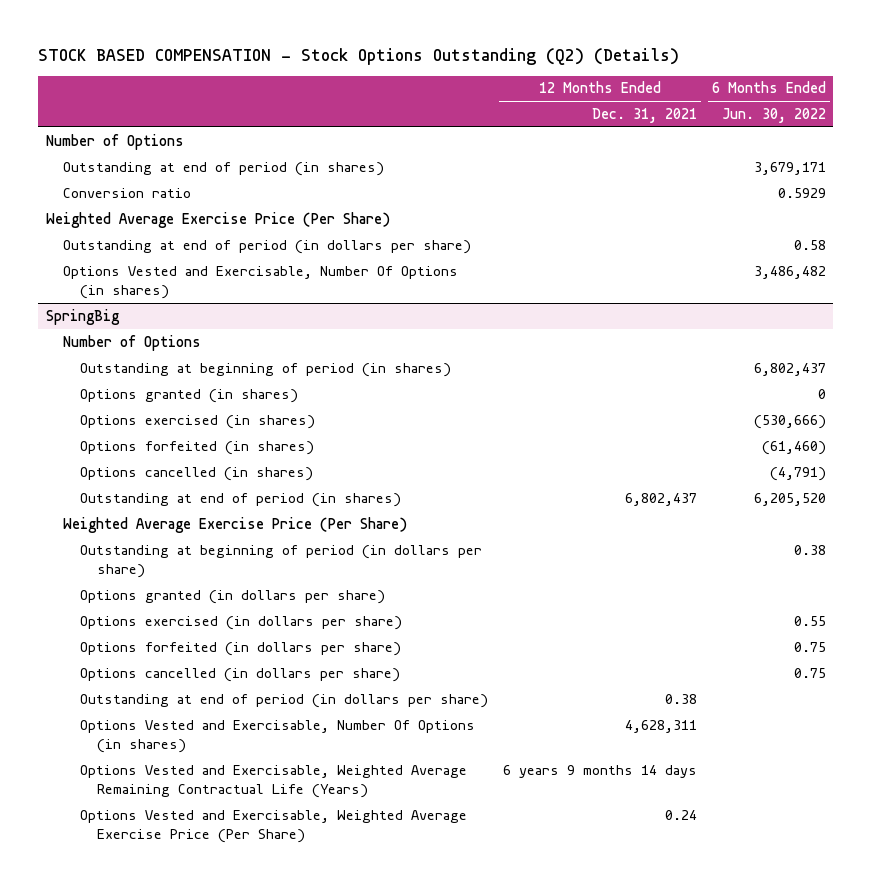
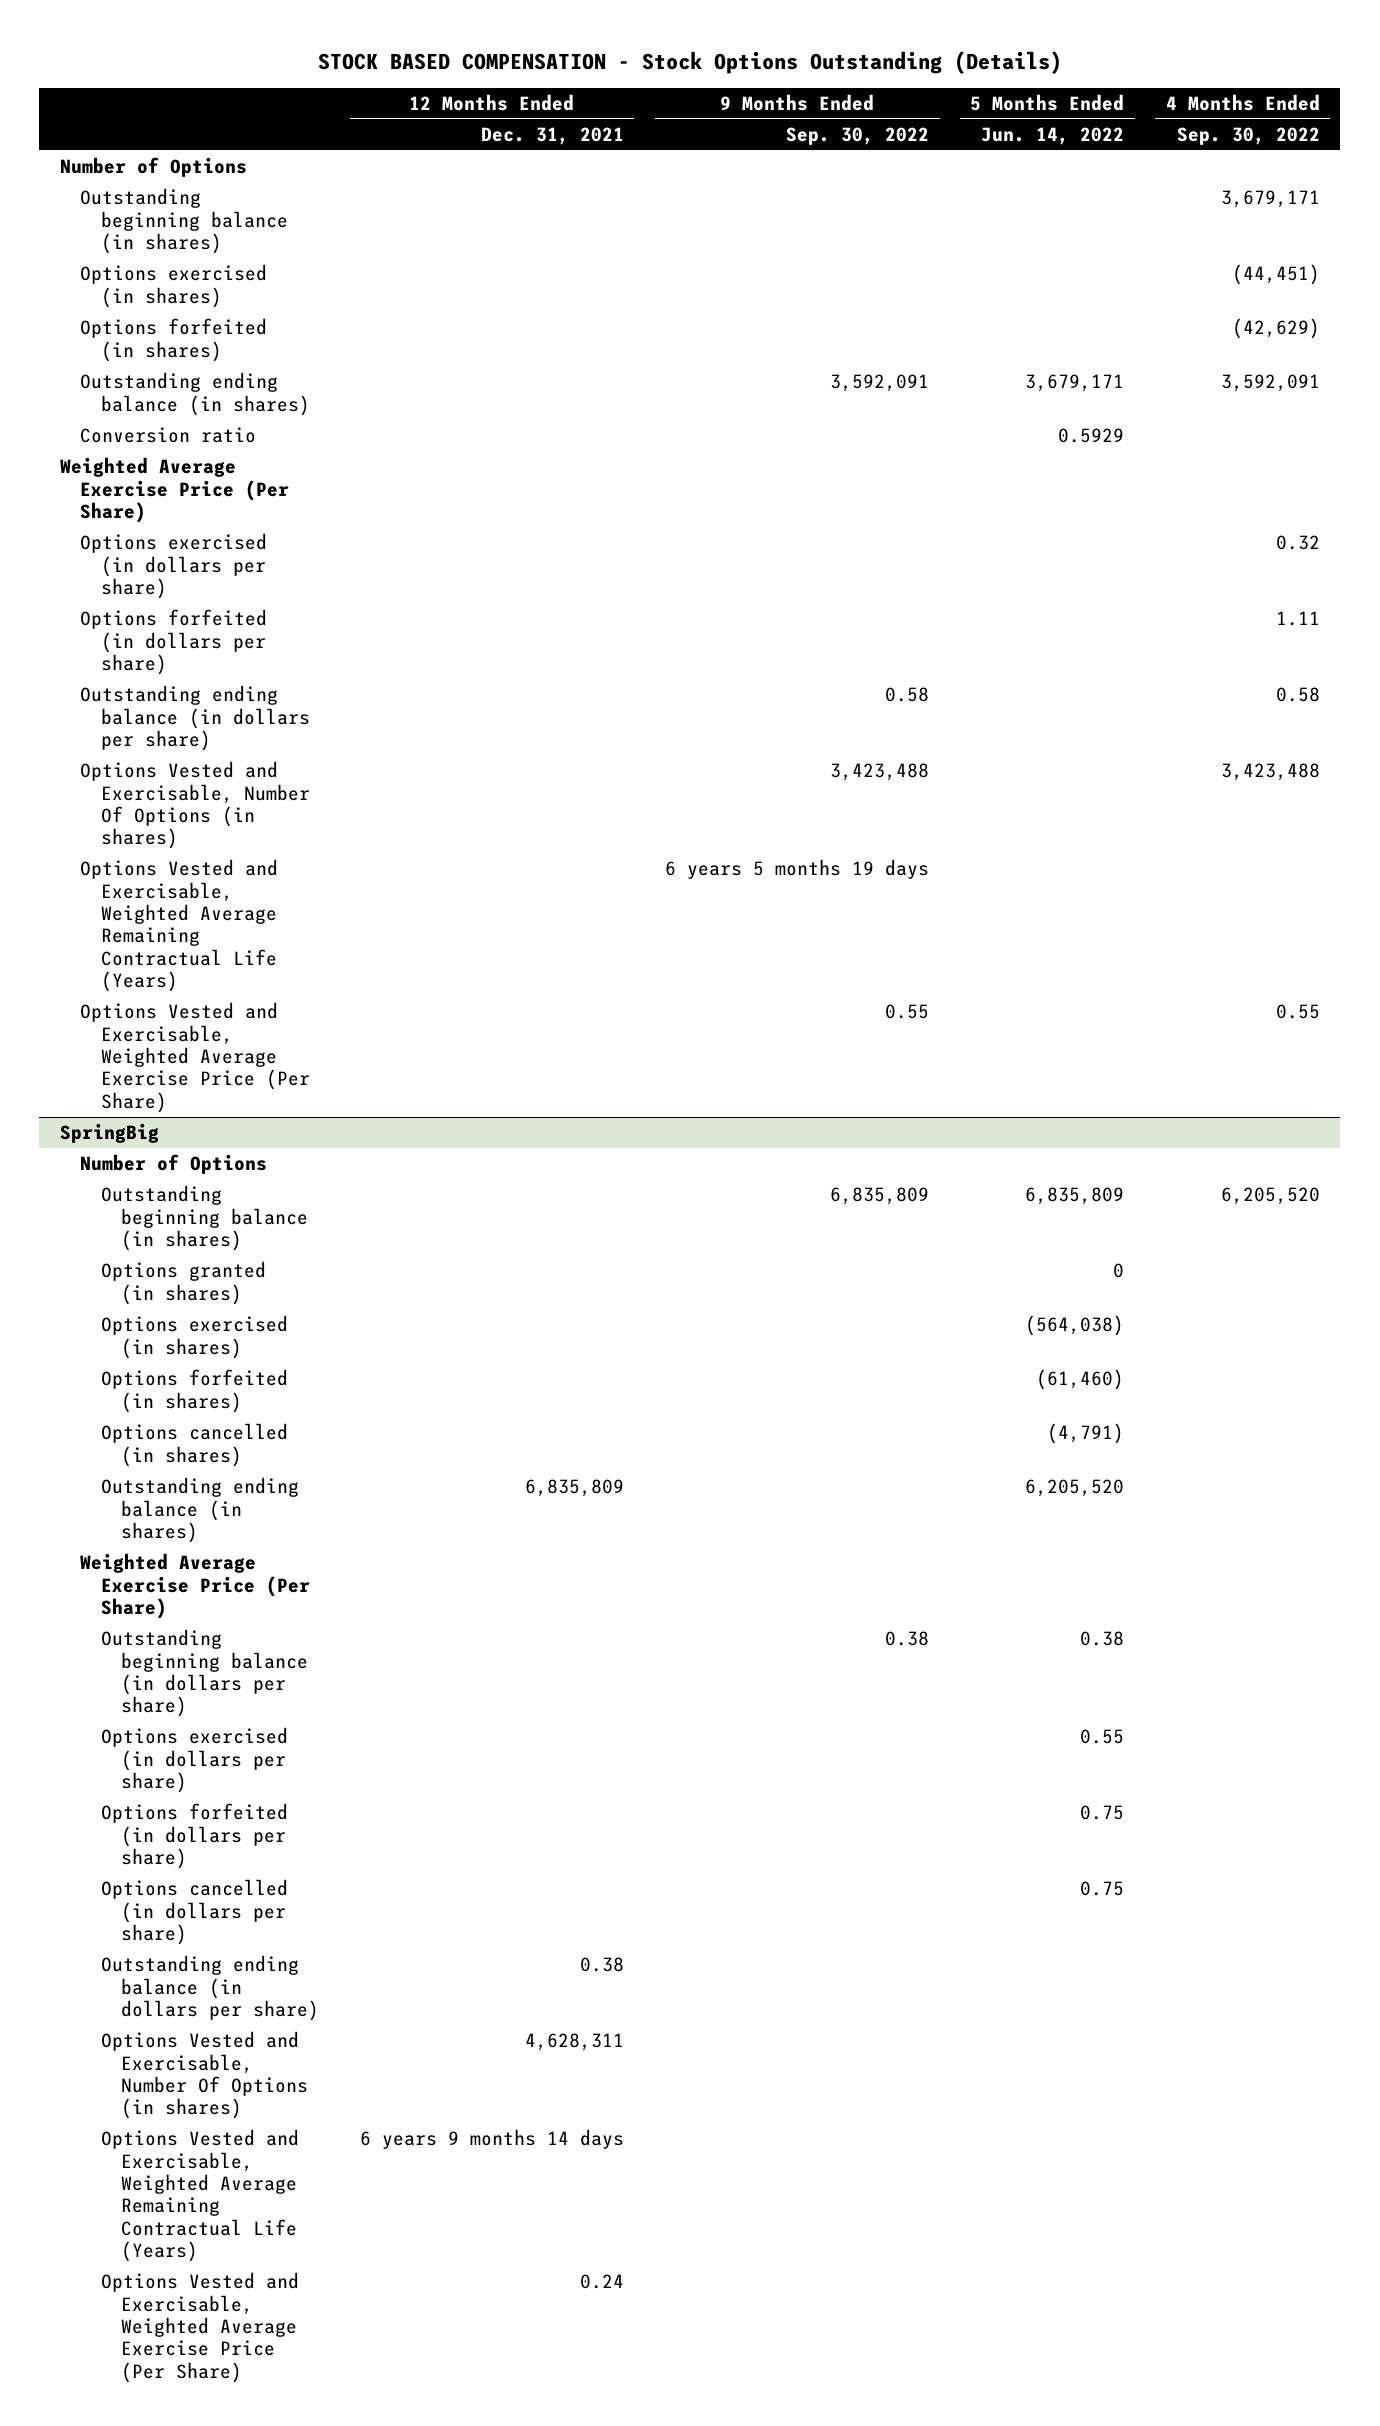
- STOCK BASED COMPENSATION - Stock Options Outstanding (Q2) (Details)
+ STOCK BASED COMPENSATION - Stock Options Outstanding (Details)
- | 12 Months Ended Dec. 31, 2021 | 6 Months Ended Jun. 30, 2022
+ | 12 Months Ended Dec. 31, 2021 | 9 Months Ended Sep. 30, 2022 | 5 Months Ended Jun. 14, 2022 | 4 Months Ended Sep. 30, 2022
- Outstanding at end of period (in shares) | | 3,679,171
+ Outstanding beginning balance (in shares) | | | | 3,679,171
+ Options exercised (in shares) | | | | (44,451)
+ Options forfeited (in shares) | | | | (42,629)
+ Outstanding ending balance (in shares) | | 3,592,091 | 3,679,171 | 3,592,091
- Outstanding at end of period (in dollars per share) | | 0.58
+ Options exercised (in dollars per share) | | | | 0.32
+ Options forfeited (in dollars per share) | | | | 1.11
+ Outstanding ending balance (in dollars per share) | | 0.58 | | 0.58
+ Options Vested and Exercisable, Weighted Average Remaining Contractual Life (Years) | | 6 years 5 months 19 days | |
+ Options Vested and Exercisable, Weighted Average Exercise Price (Per Share) | | 0.55 | | 0.55
@ SpringBig
- Outstanding at beginning of period (in shares) | | 6,802,437
+ Outstanding beginning balance (in shares) | | 6,835,809 | 6,835,809 | 6,205,520
- Outstanding at end of period (in shares) | 6,802,437 | 6,205,520
+ Outstanding ending balance (in shares) | 6,835,809 | | 6,205,520 |
- Outstanding at beginning of period (in dollars per share) | | 0.38
- Options granted (in dollars per share)
+ Outstanding beginning balance (in dollars per share) | | 0.38 | 0.38 |
- Outstanding at end of period (in dollars per share) | 0.38 |
+ Outstanding ending balance (in dollars per share) | 0.38 | | |

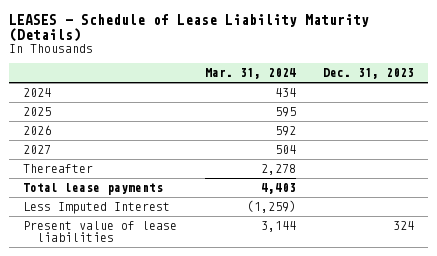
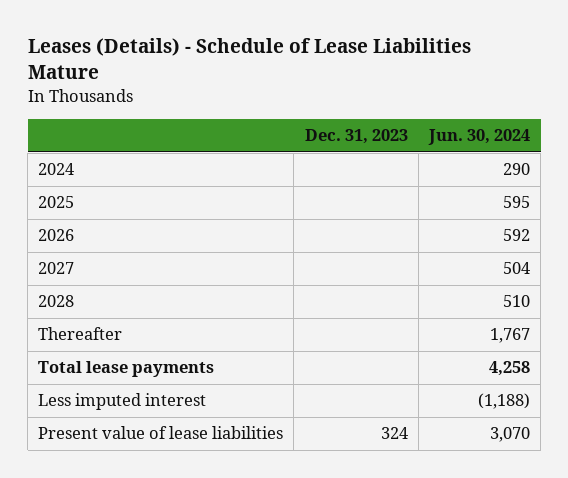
- LEASES - Schedule of Lease Liability Maturity (Details)
+ Leases (Details) - Schedule of Lease Liabilities Mature
- | Mar. 31, 2024 | Dec. 31, 2023
+ | Dec. 31, 2023 | Jun. 30, 2024
+ 2028 | | 510
- Less Imputed Interest | (1,259) |
+ Less imputed interest | | (1,188)

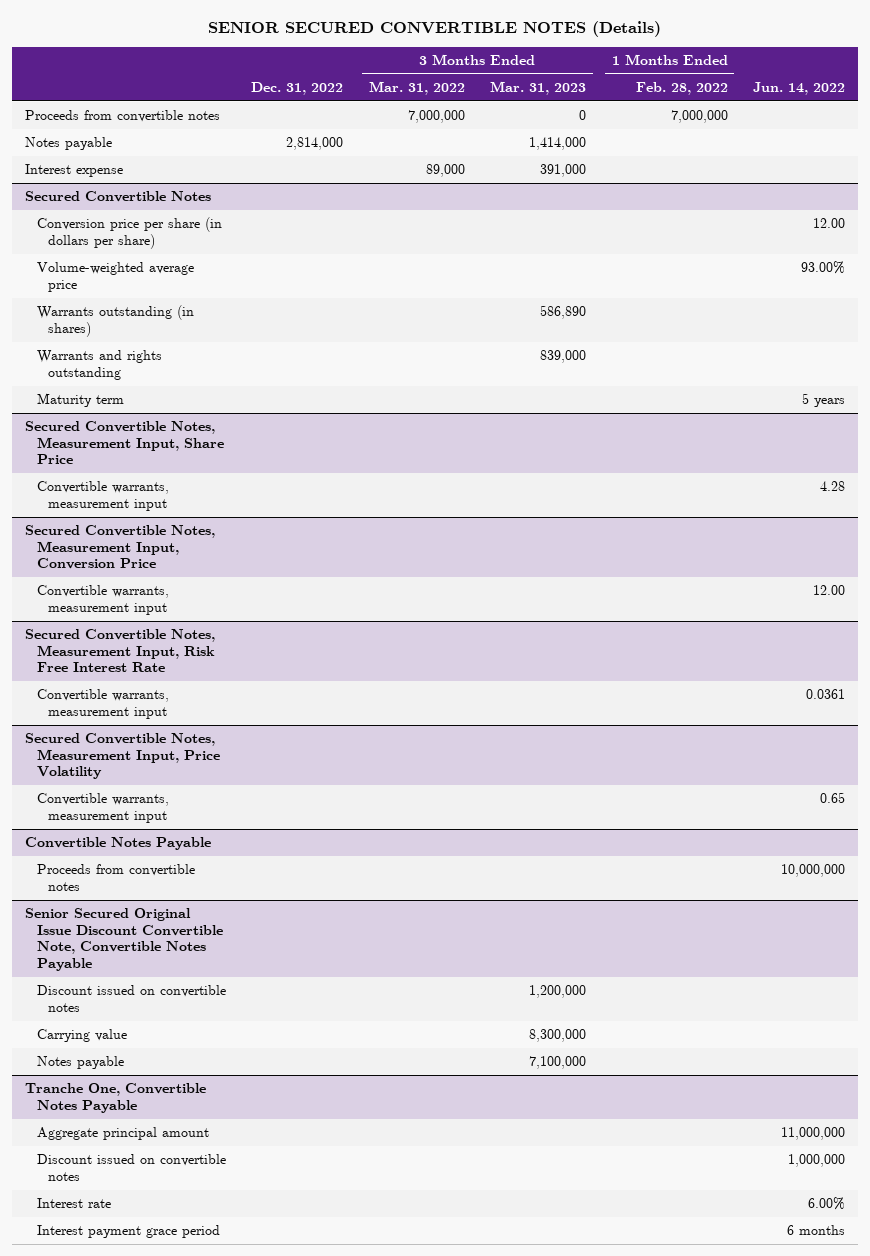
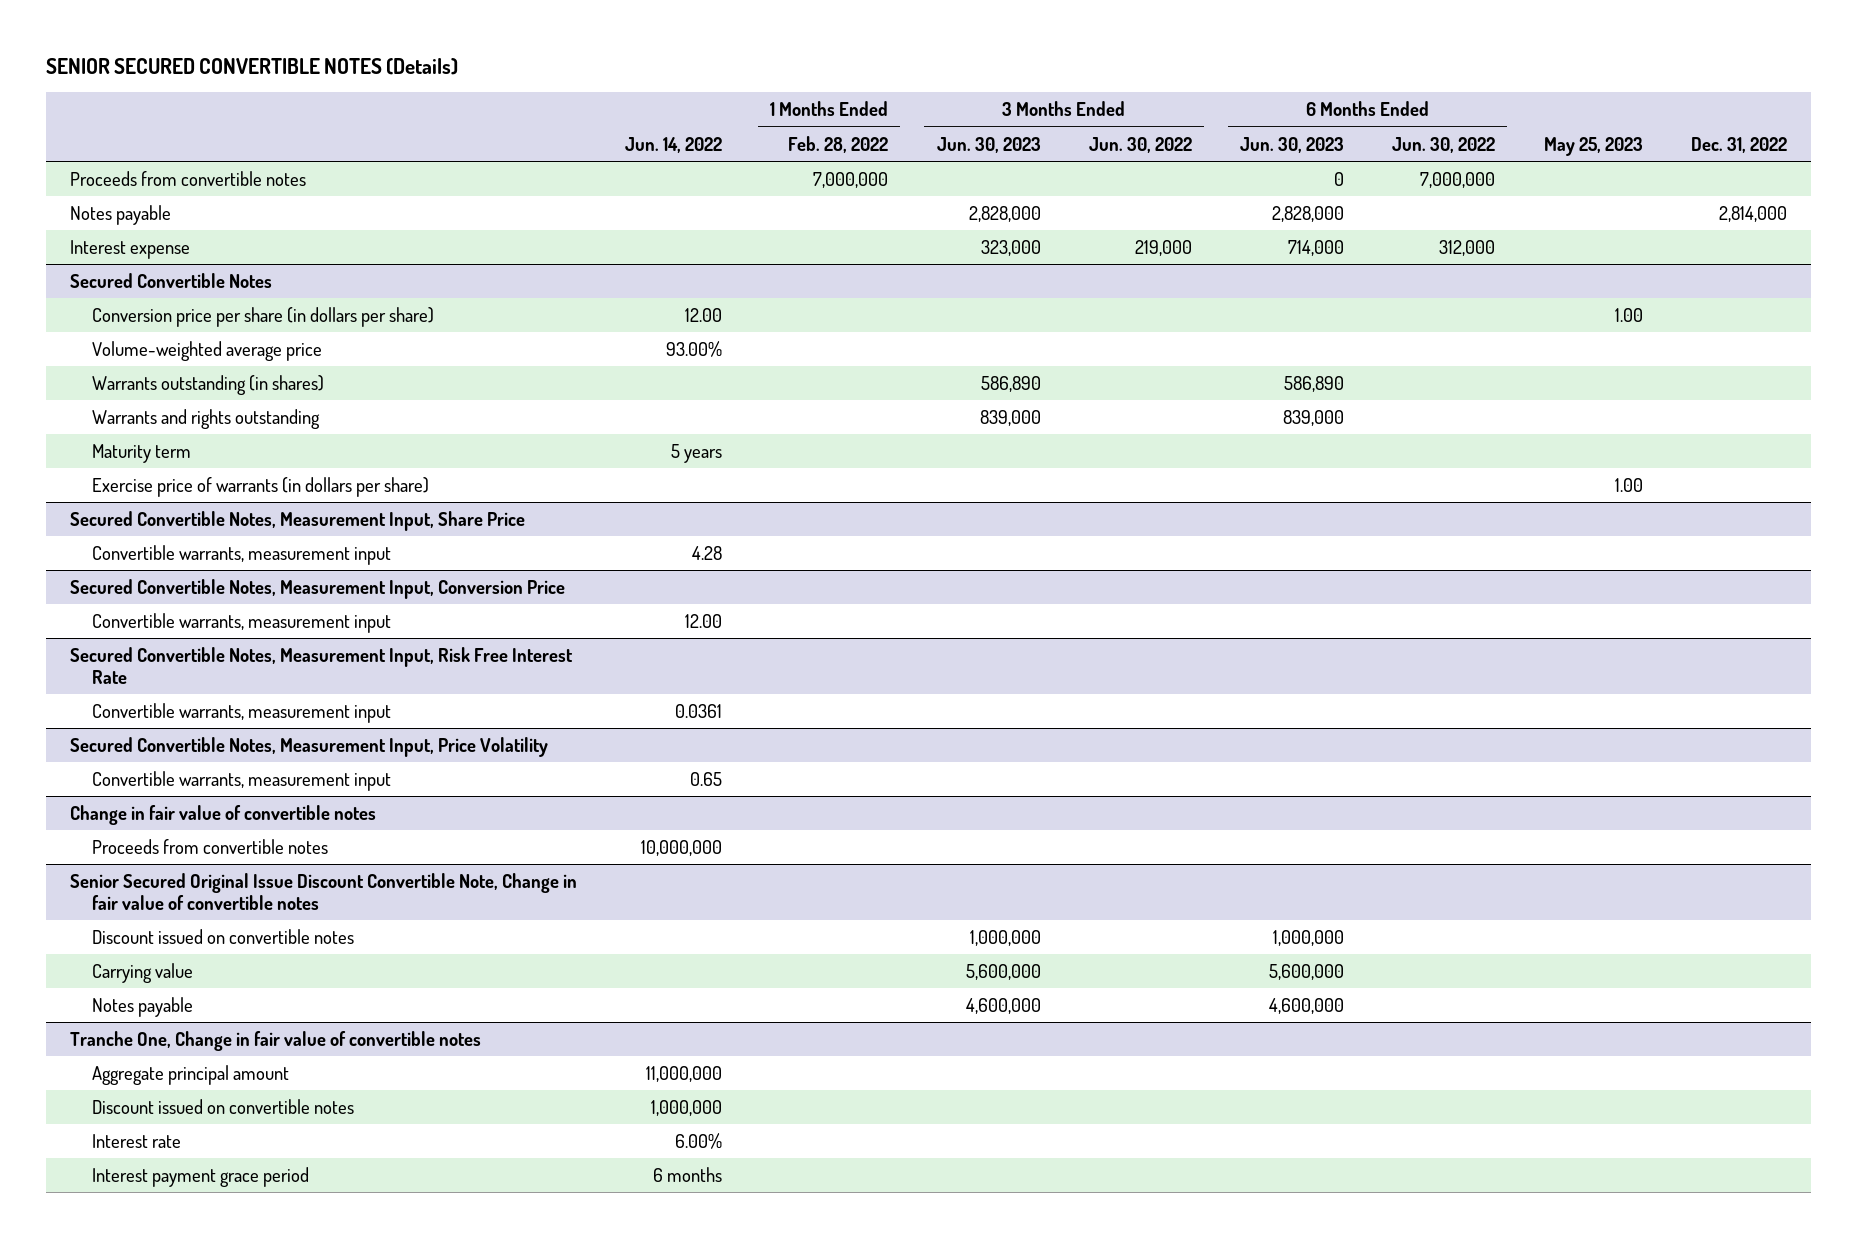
- | Dec. 31, 2022 | 3 Months Ended Mar. 31, 2022 | 3 Months Ended Mar. 31, 2023 | 1 Months Ended Feb. 28, 2022 | Jun. 14, 2022
+ | Jun. 14, 2022 | 1 Months Ended Feb. 28, 2022 | 3 Months Ended Jun. 30, 2023 | 3 Months Ended Jun. 30, 2022 | 6 Months Ended Jun. 30, 2023 | 6 Months Ended Jun. 30, 2022 | May 25, 2023 | Dec. 31, 2022
@ Secured Convertible Notes
+ Exercise price of warrants (in dollars per share) | | | | | | | 1.00 |
- Convertible Notes Payable
+ Change in fair value of convertible notes
- Senior Secured Original Issue Discount Convertible Note, Convertible Notes Payable
+ Senior Secured Original Issue Discount Convertible Note, Change in fair value of convertible notes
- Tranche One, Convertible Notes Payable
+ Tranche One, Change in fair value of convertible notes

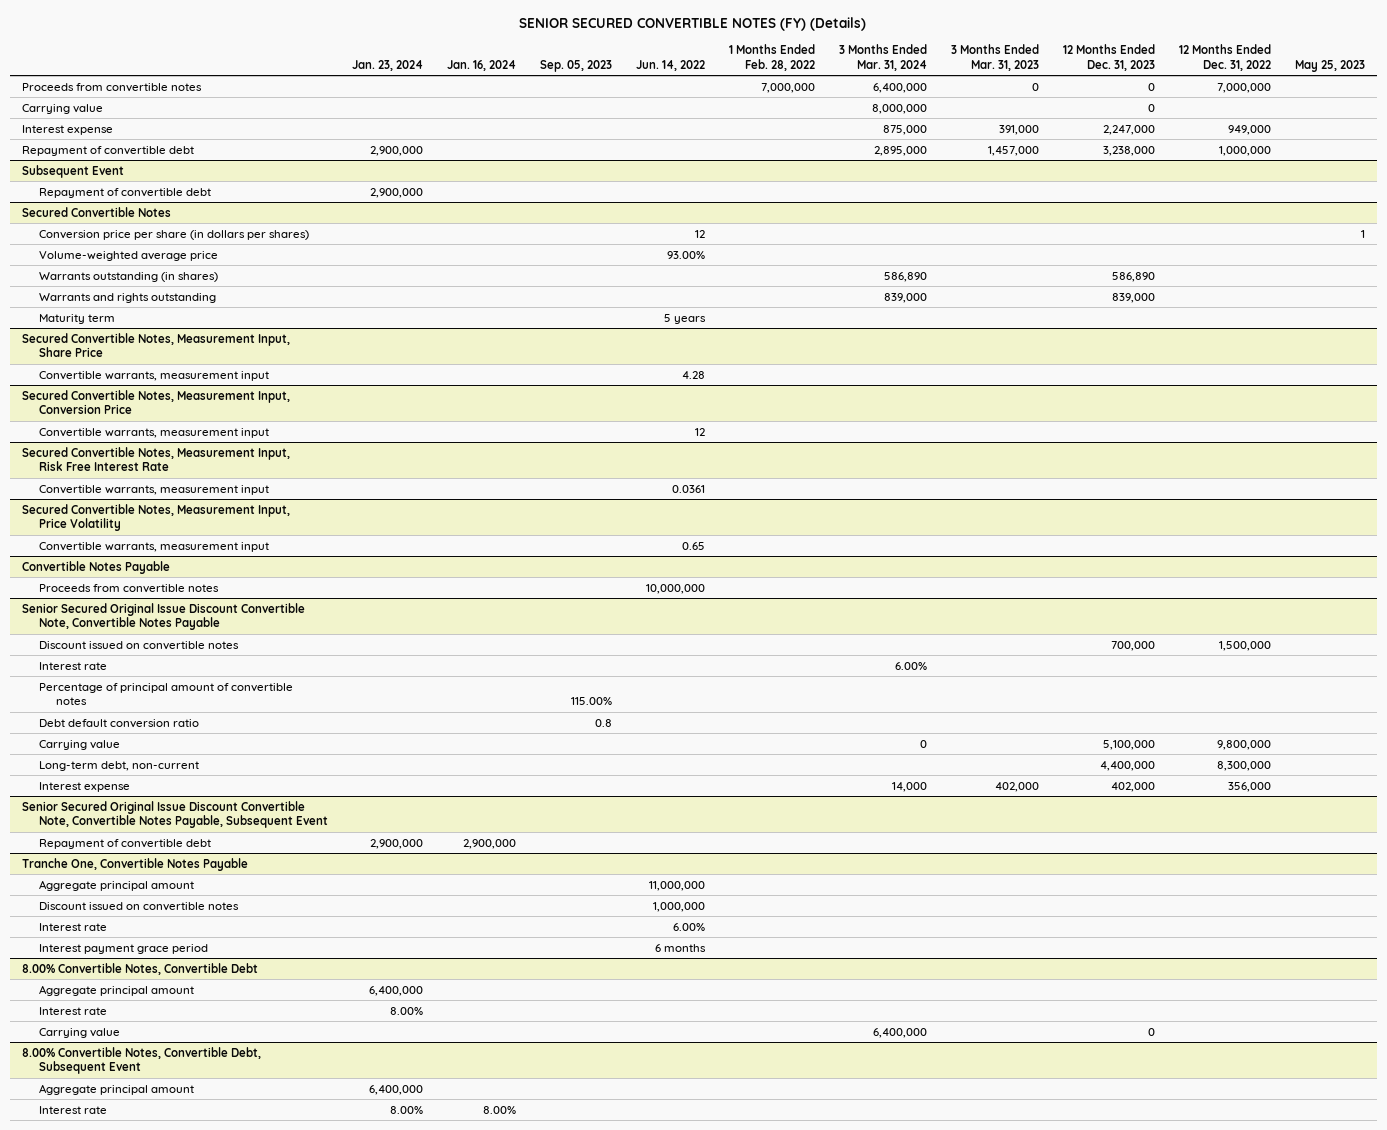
- SENIOR SECURED CONVERTIBLE NOTES (Details)
+ SENIOR SECURED CONVERTIBLE NOTES (FY) (Details)
- | Jun. 14, 2022 | 1 Months Ended Feb. 28, 2022 | 3 Months Ended Jun. 30, 2023 | 3 Months Ended Jun. 30, 2022 | 6 Months Ended Jun. 30, 2023 | 6 Months Ended Jun. 30, 2022 | May 25, 2023 | Dec. 31, 2022
+ | Jan. 23, 2024 | Jan. 16, 2024 | Sep. 05, 2023 | Jun. 14, 2022 | 1 Months Ended Feb. 28, 2022 | 3 Months Ended Mar. 31, 2024 | 3 Months Ended Mar. 31, 2023 | 12 Months Ended Dec. 31, 2023 | 12 Months Ended Dec. 31, 2022 | May 25, 2023
- Notes payable | | | 2,828,000 | | 2,828,000 | | | 2,814,000
+ Carrying value | | | | | | 8,000,000 | | 0 | |
+ Repayment of convertible debt | 2,900,000 | | | | | 2,895,000 | 1,457,000 | 3,238,000 | 1,000,000 |
+ Subsequent Event
+ Repayment of convertible debt | 2,900,000 | | | | | | | | |
@ Secured Convertible Notes
- Conversion price per share (in dollars per share) | 12.00 | | | | | | 1.00 |
+ Conversion price per share (in dollars per shares) | | | | 12 | | | | | | 1
- Exercise price of warrants (in dollars per share) | | | | | | | 1.00 |
@ Secured Convertible Notes, Measurement Input, Conversion Price
- Convertible warrants, measurement input | 12.00 | | | | | | |
+ Convertible warrants, measurement input | | | | 12 | | | | | |
- Change in fair value of convertible notes
+ Convertible Notes Payable
- Senior Secured Original Issue Discount Convertible Note, Change in fair value of convertible notes
+ Senior Secured Original Issue Discount Convertible Note, Convertible Notes Payable
+ Interest rate | | | | | | 6.00% | | | |
+ Percentage of principal amount of convertible notes | | | 115.00% | | | | | | |
+ Debt default conversion ratio | | | 0.8 | | | | | | |
- Notes payable | | | 4,600,000 | | 4,600,000 | | |
- Tranche One, Change in fair value of convertible notes
+ Long-term debt, non-current | | | | | | | | 4,400,000 | 8,300,000 |
+ Interest expense | | | | | | 14,000 | 402,000 | 402,000 | 356,000 |
+ Senior Secured Original Issue Discount Convertible Note, Convertible Notes Payable, Subsequent Event
+ Repayment of convertible debt | 2,900,000 | 2,900,000 | | | | | | | |
+ Tranche One, Convertible Notes Payable
+ 8.00% Convertible Notes, Convertible Debt
+ Aggregate principal amount | 6,400,000 | | | | | | | | |
+ Interest rate | 8.00% | | | | | | | | |
+ Carrying value | | | | | | 6,400,000 | | 0 | |
+ 8.00% Convertible Notes, Convertible Debt, Subsequent Event
+ Aggregate principal amount | 6,400,000 | | | | | | | | |
+ Interest rate | 8.00% | 8.00% | | | | | | | |

